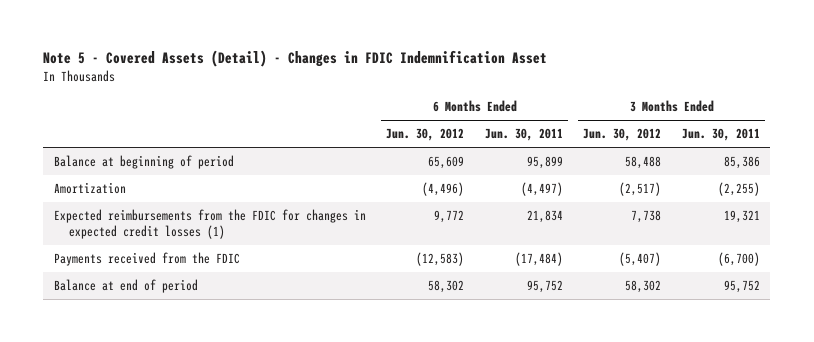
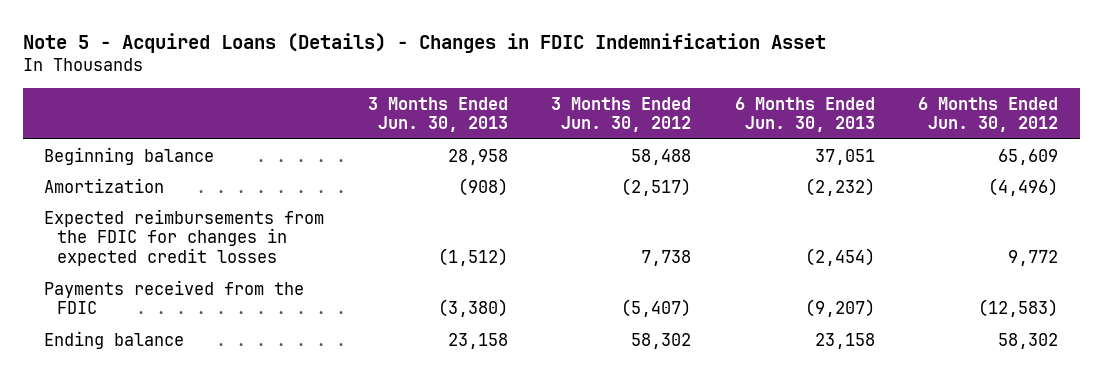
- Note 5 - Covered Assets (Detail) - Changes in FDIC Indemnification Asset
+ Note 5 - Acquired Loans (Details) - Changes in FDIC Indemnification Asset
- | 6 Months Ended Jun. 30, 2012 | 6 Months Ended Jun. 30, 2011 | 3 Months Ended Jun. 30, 2012 | 3 Months Ended Jun. 30, 2011
+ | 3 Months Ended Jun. 30, 2013 | 3 Months Ended Jun. 30, 2012 | 6 Months Ended Jun. 30, 2013 | 6 Months Ended Jun. 30, 2012
- Balance at beginning of period | 65,609 | 95,899 | 58,488 | 85,386
+ Beginning balance | 28,958 | 58,488 | 37,051 | 65,609
- Expected reimbursements from the FDIC for changes in expected credit losses (1) | 9,772 | 21,834 | 7,738 | 19,321
+ Expected reimbursements from the FDIC for changes in expected credit losses | (1,512) | 7,738 | (2,454) | 9,772
- Balance at end of period | 58,302 | 95,752 | 58,302 | 95,752
+ Ending balance | 23,158 | 58,302 | 23,158 | 58,302

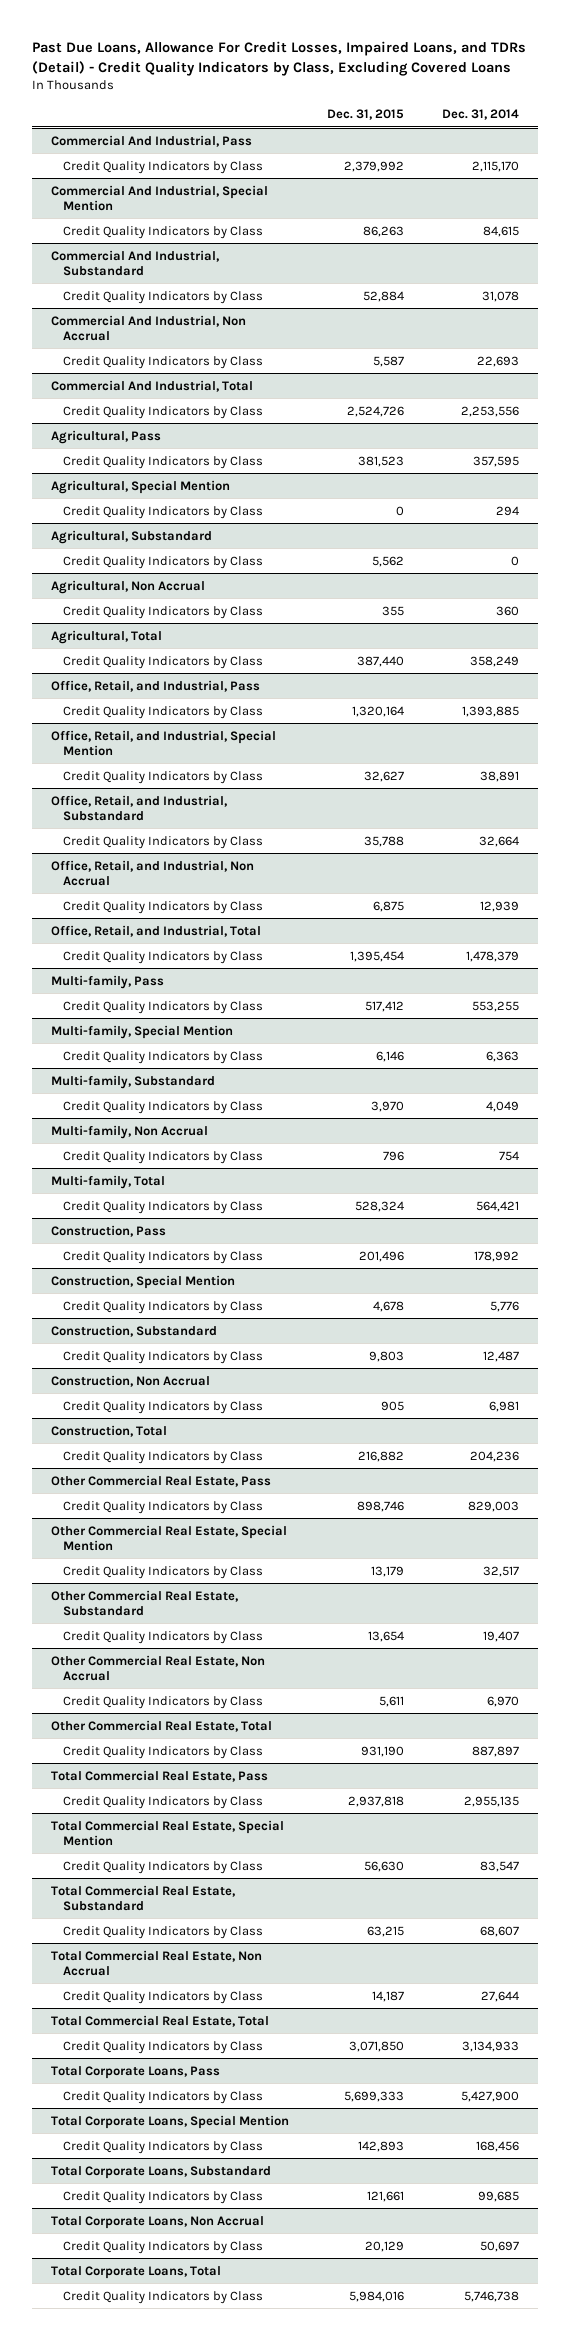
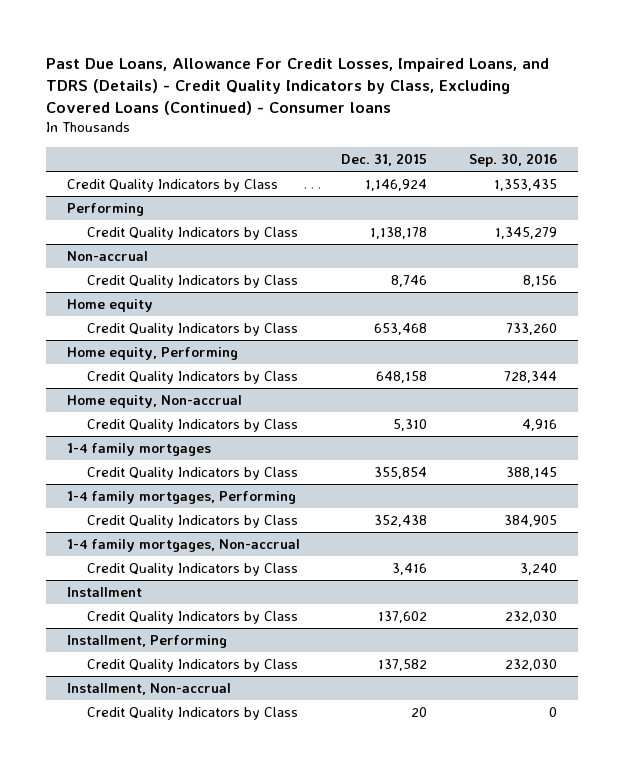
- Past Due Loans, Allowance For Credit Losses, Impaired Loans, and TDRs (Detail) - Credit Quality Indicators by Class, Excluding Covered Loans
+ Past Due Loans, Allowance For Credit Losses, Impaired Loans, and TDRS (Details) - Credit Quality Indicators by Class, Excluding Covered Loans (Continued) - Consumer loans
- | Dec. 31, 2015 | Dec. 31, 2014
+ | Dec. 31, 2015 | Sep. 30, 2016
- Commercial And Industrial, Pass
- Credit Quality Indicators by Class | 2,379,992 | 2,115,170
- Commercial And Industrial, Special Mention
- Credit Quality Indicators by Class | 86,263 | 84,615
- Commercial And Industrial, Substandard
- Credit Quality Indicators by Class | 52,884 | 31,078
- Commercial And Industrial, Non Accrual
- Credit Quality Indicators by Class | 5,587 | 22,693
- Commercial And Industrial, Total
- Credit Quality Indicators by Class | 2,524,726 | 2,253,556
- Agricultural, Pass
- Credit Quality Indicators by Class | 381,523 | 357,595
- Agricultural, Special Mention
- Credit Quality Indicators by Class | 0 | 294
- Agricultural, Substandard
- Credit Quality Indicators by Class | 5,562 | 0
- Agricultural, Non Accrual
- Credit Quality Indicators by Class | 355 | 360
- Agricultural, Total
- Credit Quality Indicators by Class | 387,440 | 358,249
- Office, Retail, and Industrial, Pass
- Credit Quality Indicators by Class | 1,320,164 | 1,393,885
- Office, Retail, and Industrial, Special Mention
- Credit Quality Indicators by Class | 32,627 | 38,891
- Office, Retail, and Industrial, Substandard
- Credit Quality Indicators by Class | 35,788 | 32,664
- Office, Retail, and Industrial, Non Accrual
- Credit Quality Indicators by Class | 6,875 | 12,939
- Office, Retail, and Industrial, Total
- Credit Quality Indicators by Class | 1,395,454 | 1,478,379
- Multi-family, Pass
- Credit Quality Indicators by Class | 517,412 | 553,255
- Multi-family, Special Mention
- Credit Quality Indicators by Class | 6,146 | 6,363
- Multi-family, Substandard
- Credit Quality Indicators by Class | 3,970 | 4,049
- Multi-family, Non Accrual
- Credit Quality Indicators by Class | 796 | 754
- Multi-family, Total
- Credit Quality Indicators by Class | 528,324 | 564,421
- Construction, Pass
- Credit Quality Indicators by Class | 201,496 | 178,992
- Construction, Special Mention
- Credit Quality Indicators by Class | 4,678 | 5,776
- Construction, Substandard
- Credit Quality Indicators by Class | 9,803 | 12,487
- Construction, Non Accrual
- Credit Quality Indicators by Class | 905 | 6,981
- Construction, Total
- Credit Quality Indicators by Class | 216,882 | 204,236
- Other Commercial Real Estate, Pass
- Credit Quality Indicators by Class | 898,746 | 829,003
- Other Commercial Real Estate, Special Mention
- Credit Quality Indicators by Class | 13,179 | 32,517
- Other Commercial Real Estate, Substandard
- Credit Quality Indicators by Class | 13,654 | 19,407
- Other Commercial Real Estate, Non Accrual
- Credit Quality Indicators by Class | 5,611 | 6,970
- Other Commercial Real Estate, Total
- Credit Quality Indicators by Class | 931,190 | 887,897
- Total Commercial Real Estate, Pass
- Credit Quality Indicators by Class | 2,937,818 | 2,955,135
- Total Commercial Real Estate, Special Mention
- Credit Quality Indicators by Class | 56,630 | 83,547
- Total Commercial Real Estate, Substandard
- Credit Quality Indicators by Class | 63,215 | 68,607
- Total Commercial Real Estate, Non Accrual
- Credit Quality Indicators by Class | 14,187 | 27,644
- Total Commercial Real Estate, Total
- Credit Quality Indicators by Class | 3,071,850 | 3,134,933
- Total Corporate Loans, Pass
- Credit Quality Indicators by Class | 5,699,333 | 5,427,900
- Total Corporate Loans, Special Mention
- Credit Quality Indicators by Class | 142,893 | 168,456
- Total Corporate Loans, Substandard
- Credit Quality Indicators by Class | 121,661 | 99,685
- Total Corporate Loans, Non Accrual
- Credit Quality Indicators by Class | 20,129 | 50,697
- Total Corporate Loans, Total
- Credit Quality Indicators by Class | 5,984,016 | 5,746,738
+ Credit Quality Indicators by Class | 1,146,924 | 1,353,435
+ Performing
+ Credit Quality Indicators by Class | 1,138,178 | 1,345,279
+ Non-accrual
+ Credit Quality Indicators by Class | 8,746 | 8,156
+ Home equity
+ Credit Quality Indicators by Class | 653,468 | 733,260
+ Home equity, Performing
+ Credit Quality Indicators by Class | 648,158 | 728,344
+ Home equity, Non-accrual
+ Credit Quality Indicators by Class | 5,310 | 4,916
+ 1-4 family mortgages
+ Credit Quality Indicators by Class | 355,854 | 388,145
+ 1-4 family mortgages, Performing
+ Credit Quality Indicators by Class | 352,438 | 384,905
+ 1-4 family mortgages, Non-accrual
+ Credit Quality Indicators by Class | 3,416 | 3,240
+ Installment
+ Credit Quality Indicators by Class | 137,602 | 232,030
+ Installment, Performing
+ Credit Quality Indicators by Class | 137,582 | 232,030
+ Installment, Non-accrual
+ Credit Quality Indicators by Class | 20 | 0

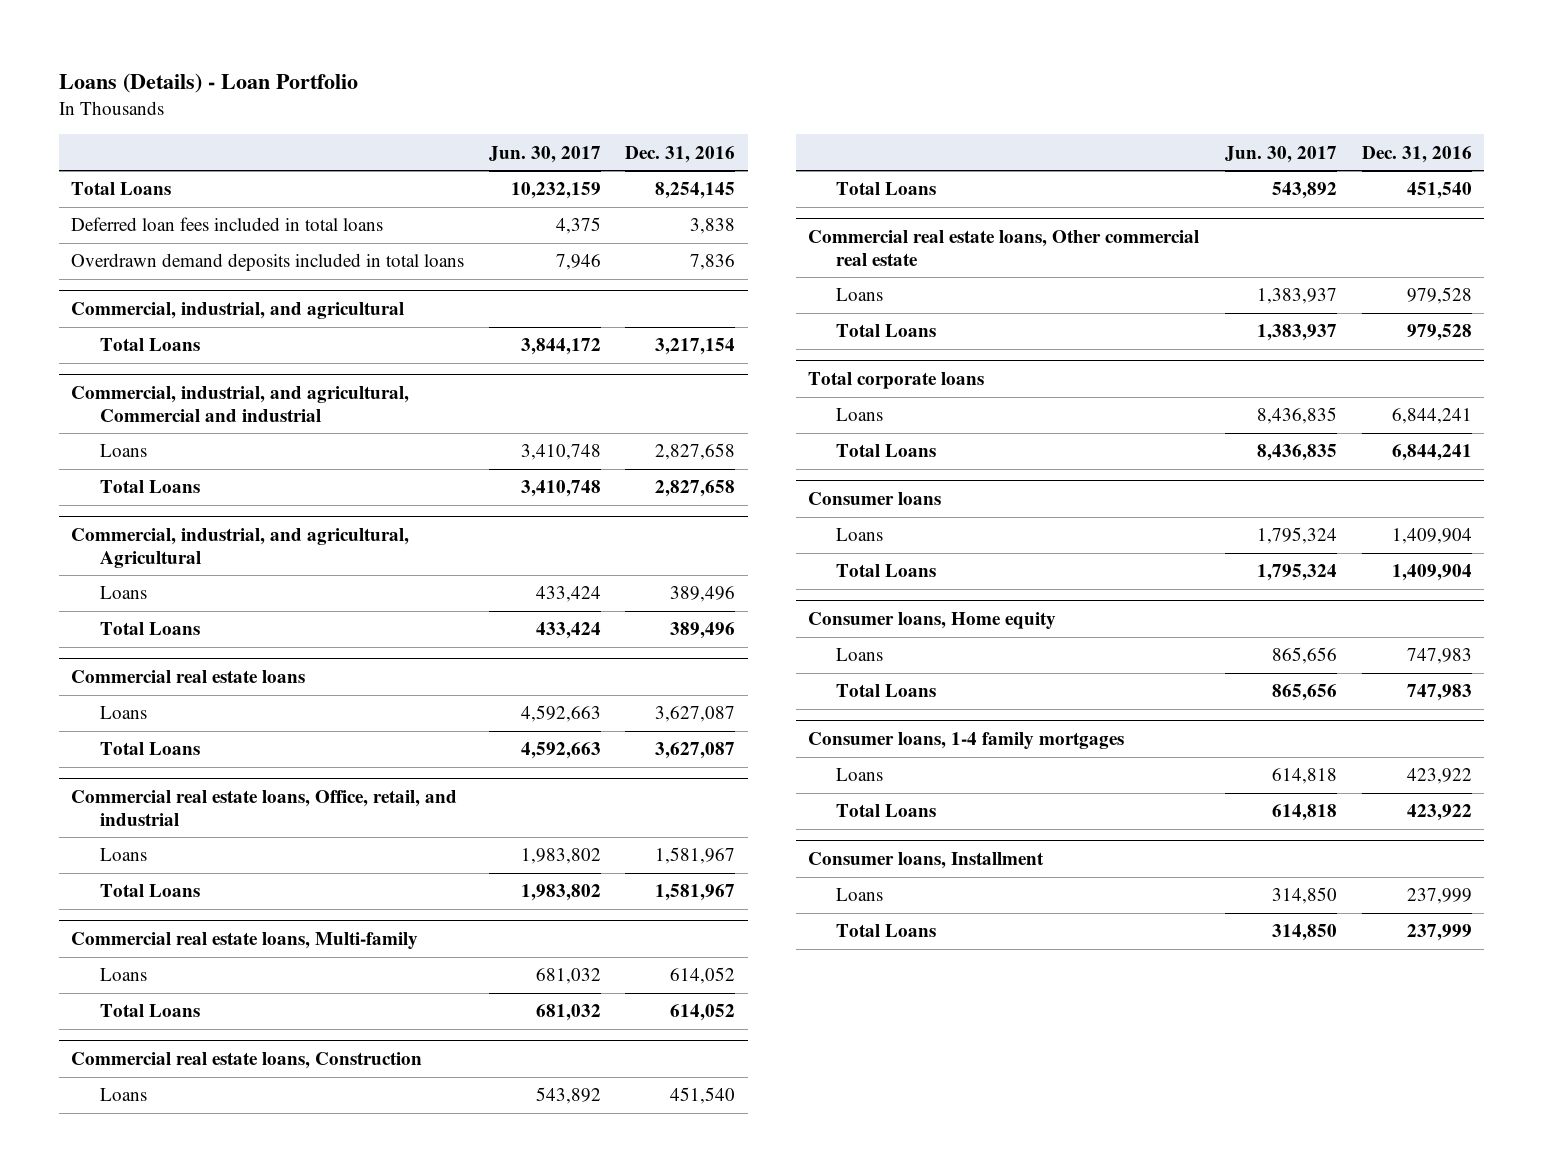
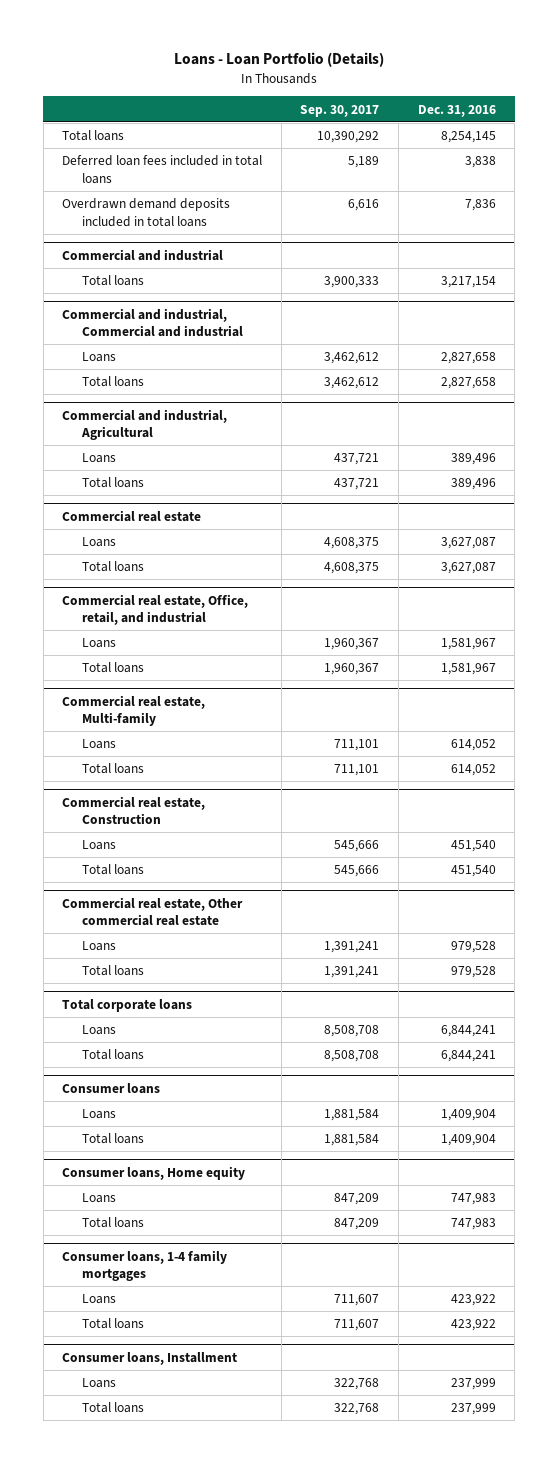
- Loans (Details) - Loan Portfolio
+ Loans - Loan Portfolio (Details)
- | Jun. 30, 2017 | Dec. 31, 2016
+ | Sep. 30, 2017 | Dec. 31, 2016
- Total Loans | 10,232,159 | 8,254,145
+ Total loans | 10,390,292 | 8,254,145
- Commercial, industrial, and agricultural
- Total Loans | 3,844,172 | 3,217,154
- Commercial, industrial, and agricultural, Commercial and industrial
+ Commercial and industrial
+ Total loans | 3,900,333 | 3,217,154
+ Commercial and industrial, Commercial and industrial
- Total Loans | 3,410,748 | 2,827,658
- Commercial, industrial, and agricultural, Agricultural
+ Total loans | 3,462,612 | 2,827,658
+ Commercial and industrial, Agricultural
- Total Loans | 433,424 | 389,496
- Commercial real estate loans
+ Total loans | 437,721 | 389,496
+ Commercial real estate
- Total Loans | 4,592,663 | 3,627,087
- Commercial real estate loans, Office, retail, and industrial
+ Total loans | 4,608,375 | 3,627,087
+ Commercial real estate, Office, retail, and industrial
- Total Loans | 1,983,802 | 1,581,967
- Commercial real estate loans, Multi-family
+ Total loans | 1,960,367 | 1,581,967
+ Commercial real estate, Multi-family
- Total Loans | 681,032 | 614,052
- Commercial real estate loans, Construction
+ Total loans | 711,101 | 614,052
+ Commercial real estate, Construction
- Total Loans | 543,892 | 451,540
- Commercial real estate loans, Other commercial real estate
+ Total loans | 545,666 | 451,540
+ Commercial real estate, Other commercial real estate
- Total Loans | 1,383,937 | 979,528
+ Total loans | 1,391,241 | 979,528
@ Total corporate loans
- Total Loans | 8,436,835 | 6,844,241
+ Total loans | 8,508,708 | 6,844,241
@ Consumer loans
- Total Loans | 1,795,324 | 1,409,904
+ Total loans | 1,881,584 | 1,409,904
@ Consumer loans, Home equity
- Total Loans | 865,656 | 747,983
+ Total loans | 847,209 | 747,983
@ Consumer loans, 1-4 family mortgages
- Total Loans | 614,818 | 423,922
+ Total loans | 711,607 | 423,922
@ Consumer loans, Installment
- Total Loans | 314,850 | 237,999
+ Total loans | 322,768 | 237,999

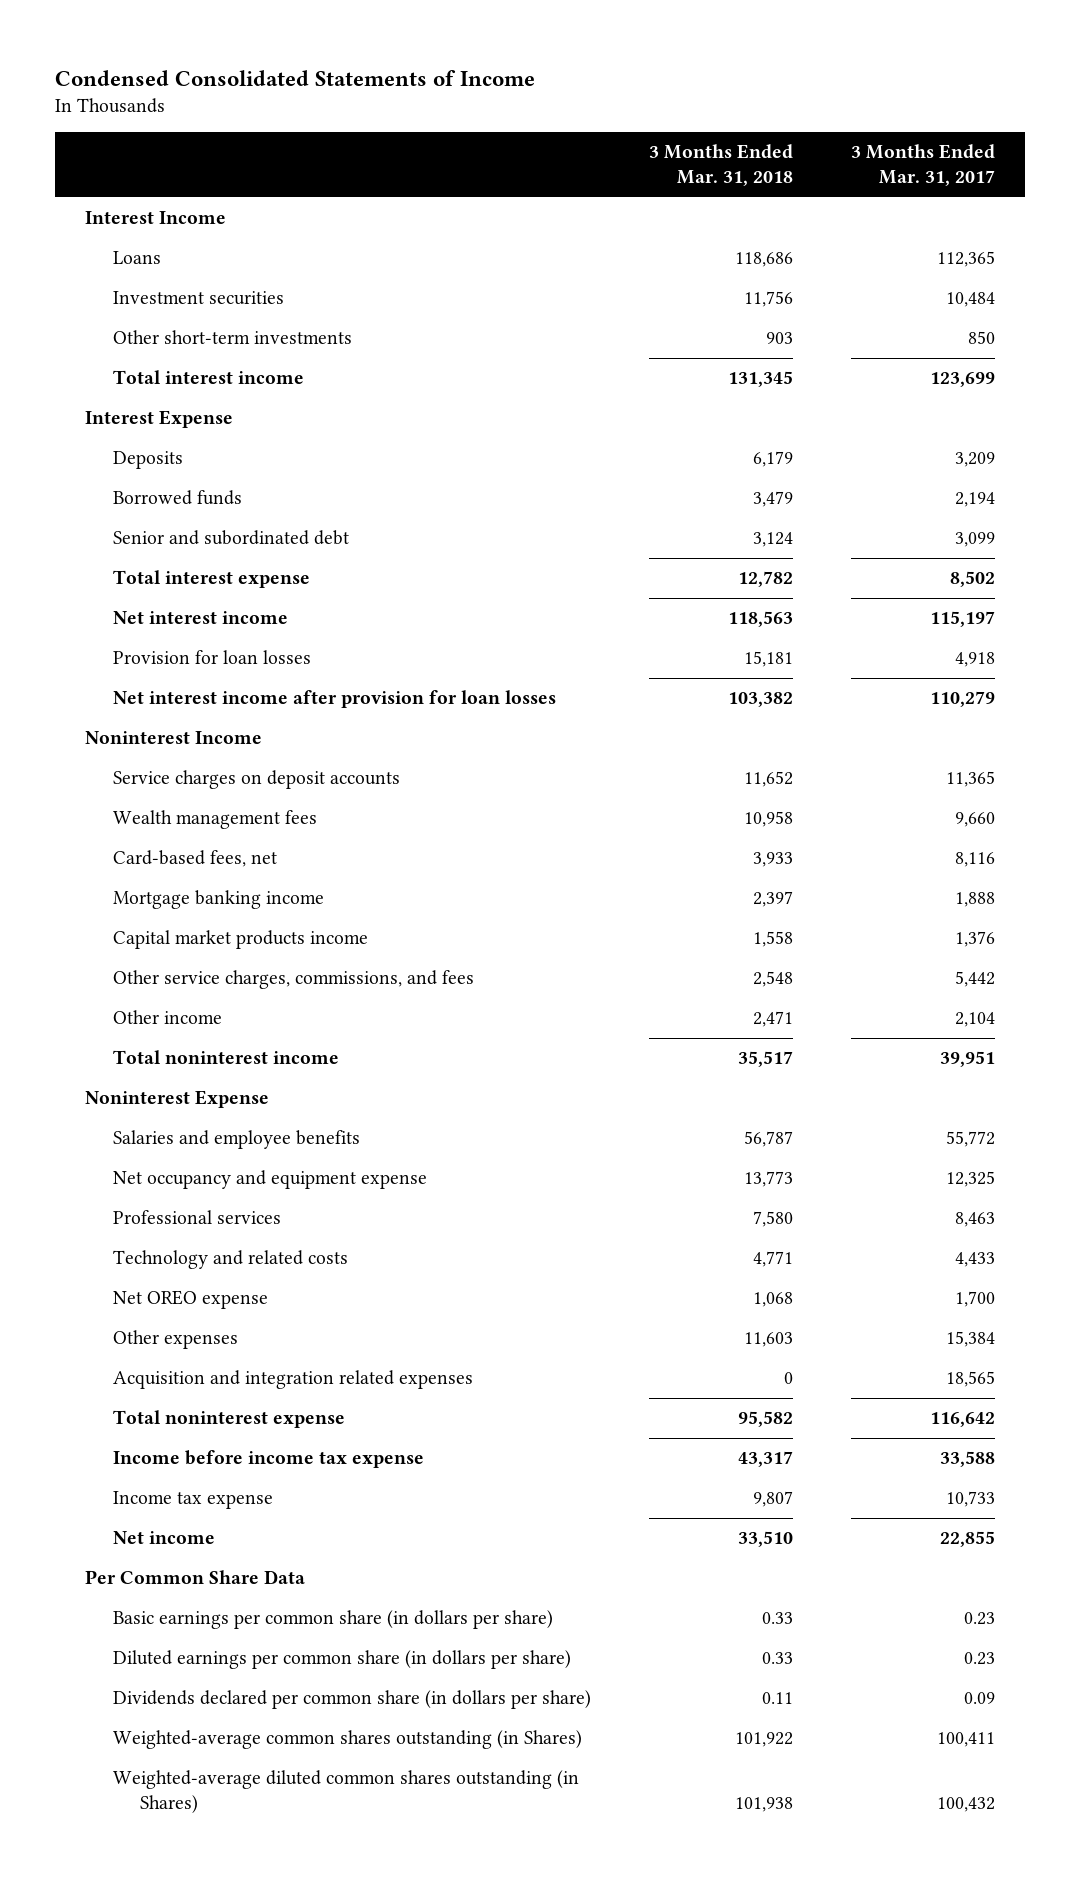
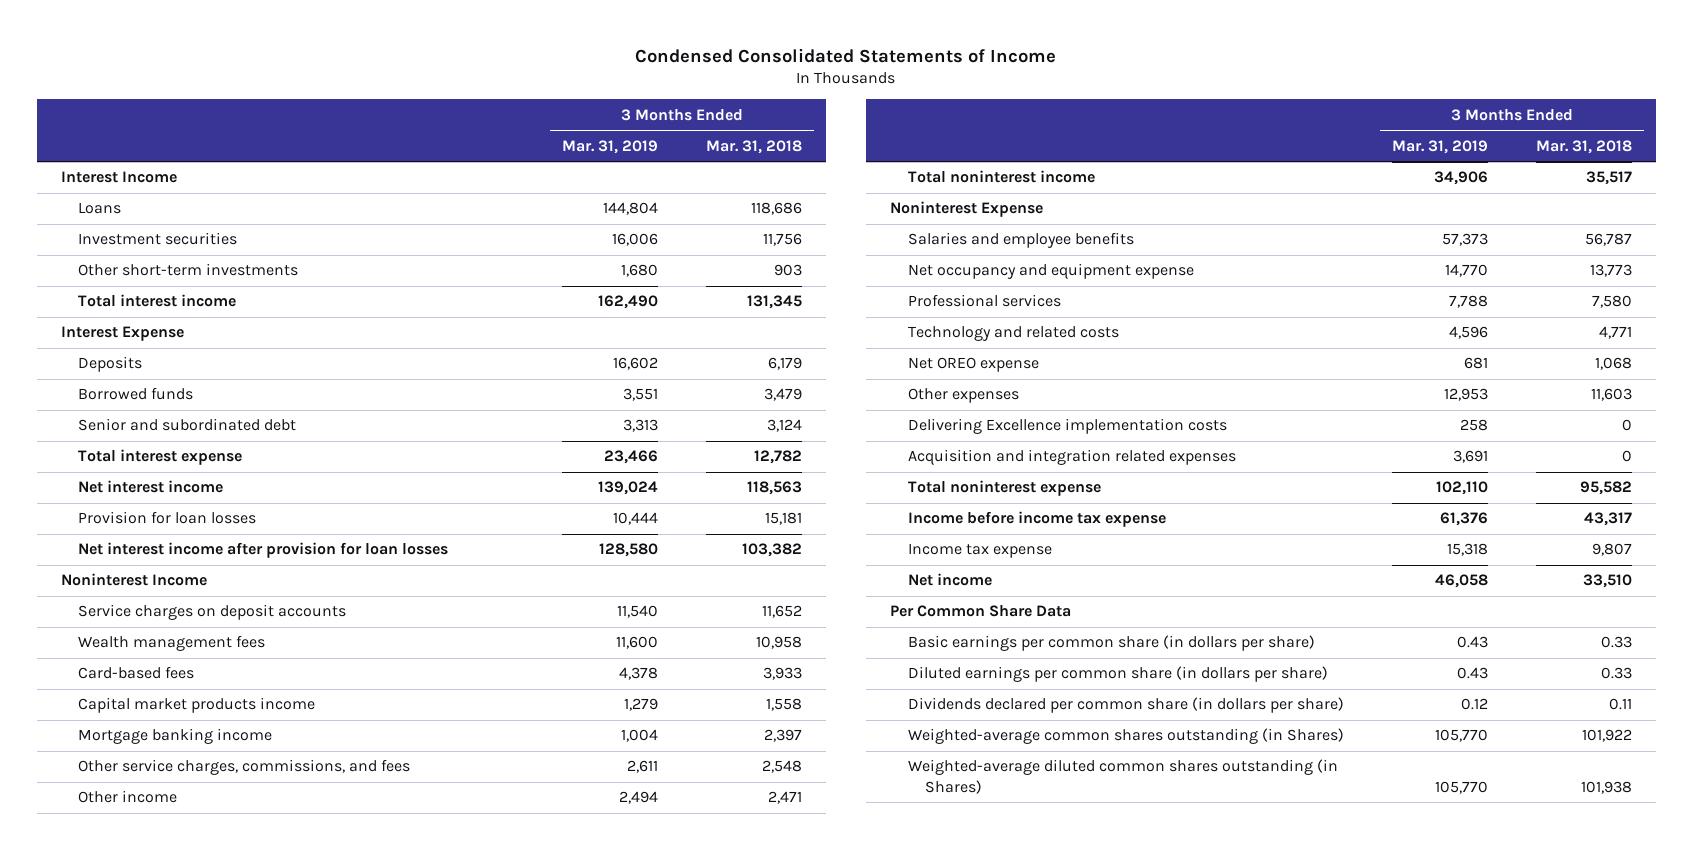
- | 3 Months Ended Mar. 31, 2018 | 3 Months Ended Mar. 31, 2017
+ | 3 Months Ended Mar. 31, 2019 | 3 Months Ended Mar. 31, 2018
- Card-based fees, net | 3,933 | 8,116
+ Card-based fees | 4,378 | 3,933
moved down: Mortgage banking income | 1,004 | 2,397
+ Delivering Excellence implementation costs | 258 | 0

